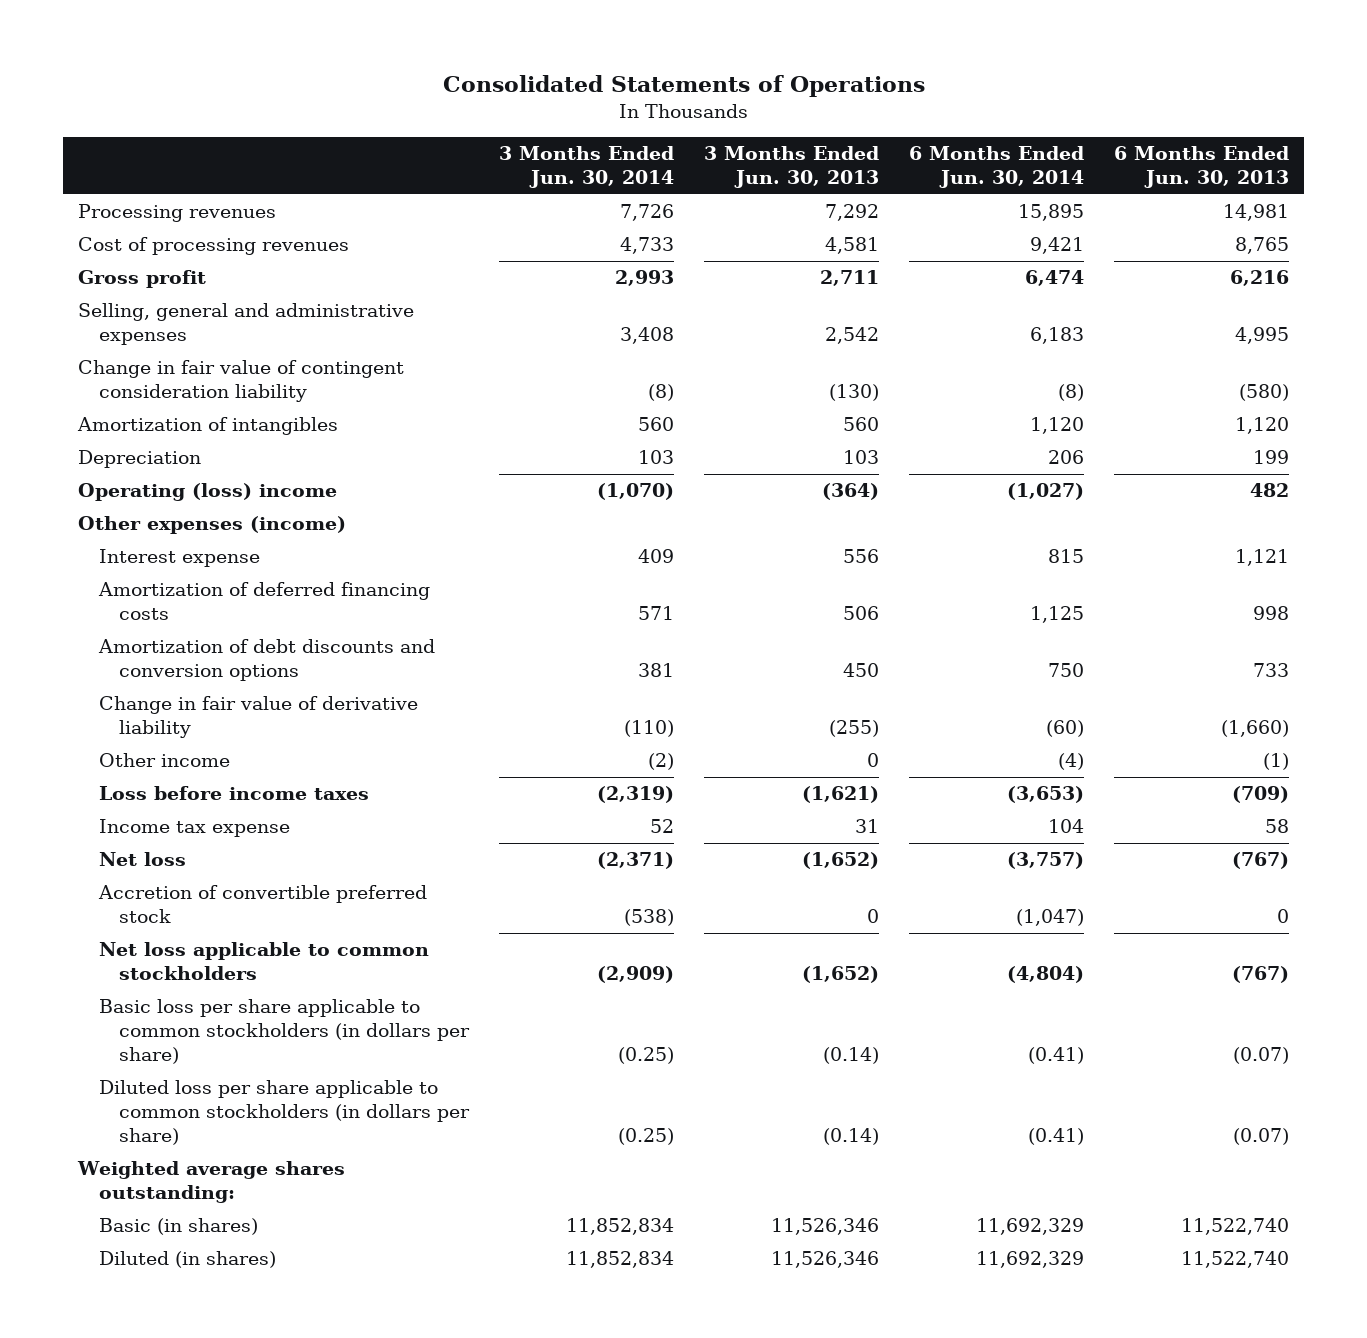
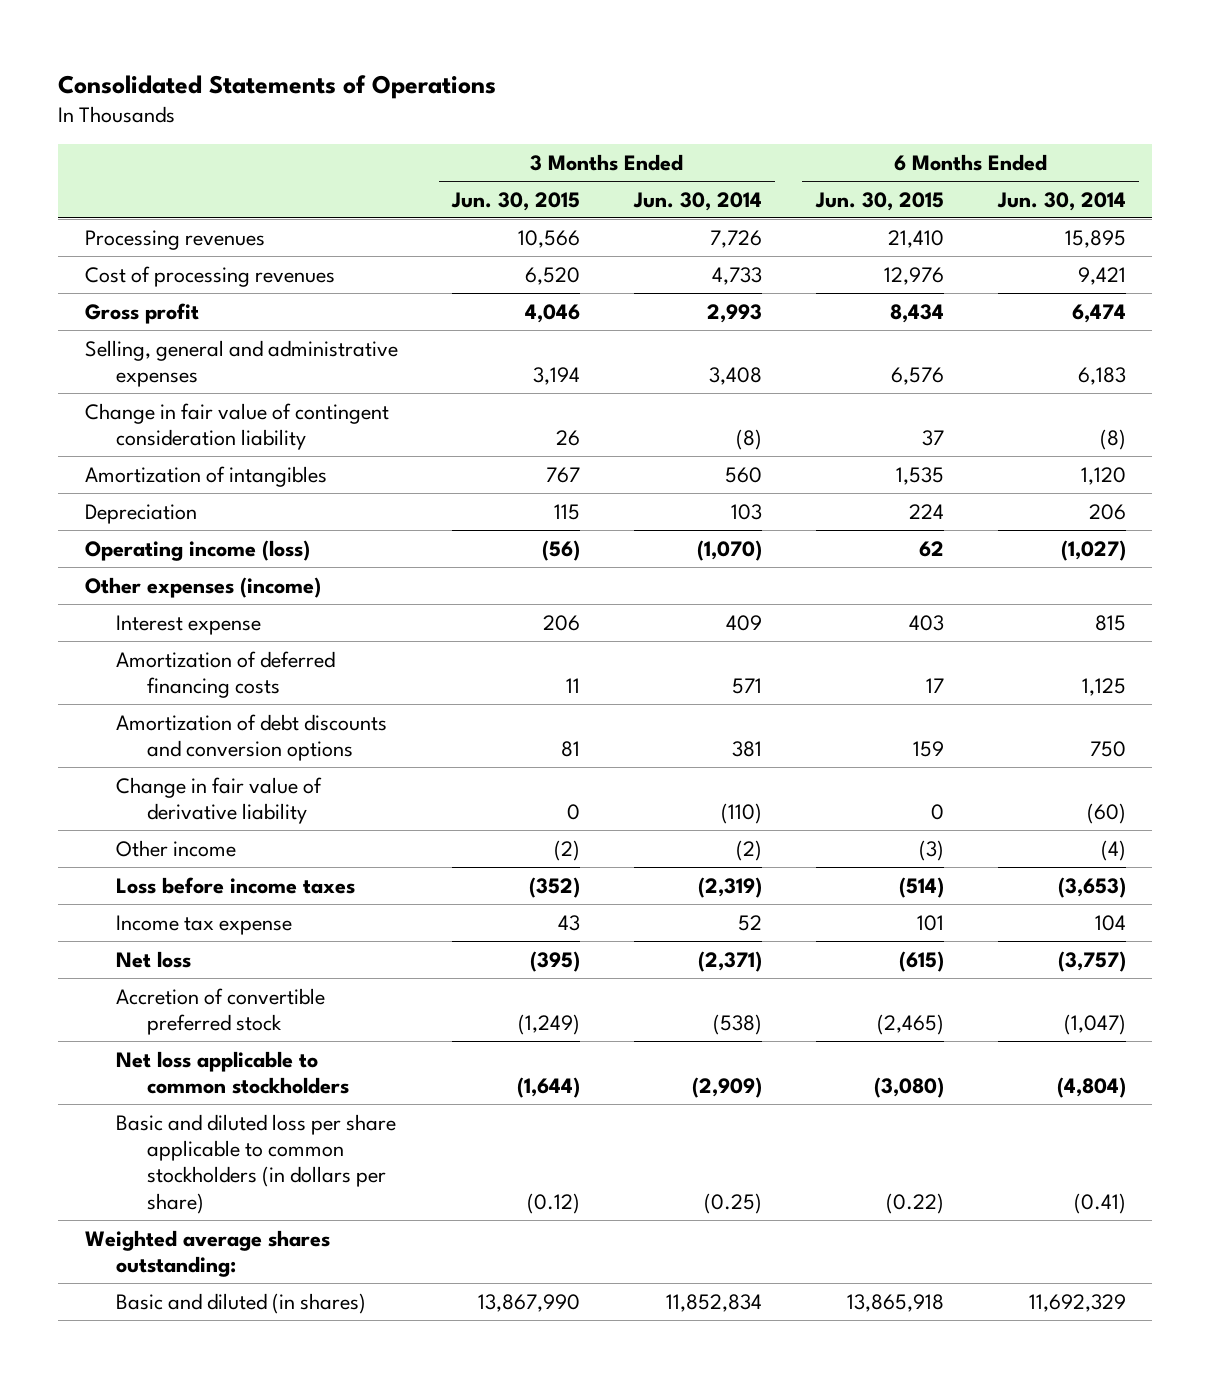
- | 3 Months Ended Jun. 30, 2014 | 3 Months Ended Jun. 30, 2013 | 6 Months Ended Jun. 30, 2014 | 6 Months Ended Jun. 30, 2013
+ | 3 Months Ended Jun. 30, 2015 | 3 Months Ended Jun. 30, 2014 | 6 Months Ended Jun. 30, 2015 | 6 Months Ended Jun. 30, 2014
- Operating (loss) income | (1,070) | (364) | (1,027) | 482
+ Operating income (loss) | (56) | (1,070) | 62 | (1,027)
- Basic loss per share applicable to common stockholders (in dollars per share) | (0.25) | (0.14) | (0.41) | (0.07)
- Diluted loss per share applicable to common stockholders (in dollars per share) | (0.25) | (0.14) | (0.41) | (0.07)
+ Basic and diluted loss per share applicable to common stockholders (in dollars per share) | (0.12) | (0.25) | (0.22) | (0.41)
- Basic (in shares) | 11,852,834 | 11,526,346 | 11,692,329 | 11,522,740
- Diluted (in shares) | 11,852,834 | 11,526,346 | 11,692,329 | 11,522,740
+ Basic and diluted (in shares) | 13,867,990 | 11,852,834 | 13,865,918 | 11,692,329

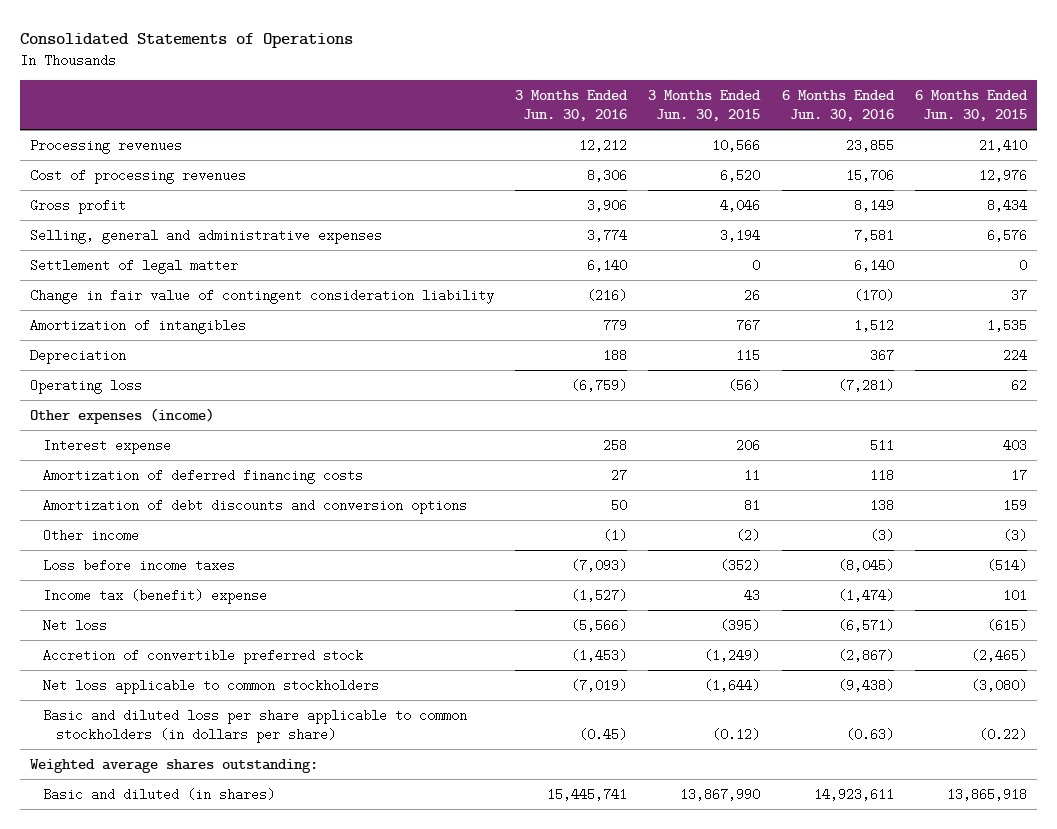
- | 3 Months Ended Jun. 30, 2015 | 3 Months Ended Jun. 30, 2014 | 6 Months Ended Jun. 30, 2015 | 6 Months Ended Jun. 30, 2014
+ | 3 Months Ended Jun. 30, 2016 | 3 Months Ended Jun. 30, 2015 | 6 Months Ended Jun. 30, 2016 | 6 Months Ended Jun. 30, 2015
+ Settlement of legal matter | 6,140 | 0 | 6,140 | 0
- Operating income (loss) | (56) | (1,070) | 62 | (1,027)
+ Operating loss | (6,759) | (56) | (7,281) | 62
- Change in fair value of derivative liability | 0 | (110) | 0 | (60)
- Income tax expense | 43 | 52 | 101 | 104
+ Income tax (benefit) expense | (1,527) | 43 | (1,474) | 101

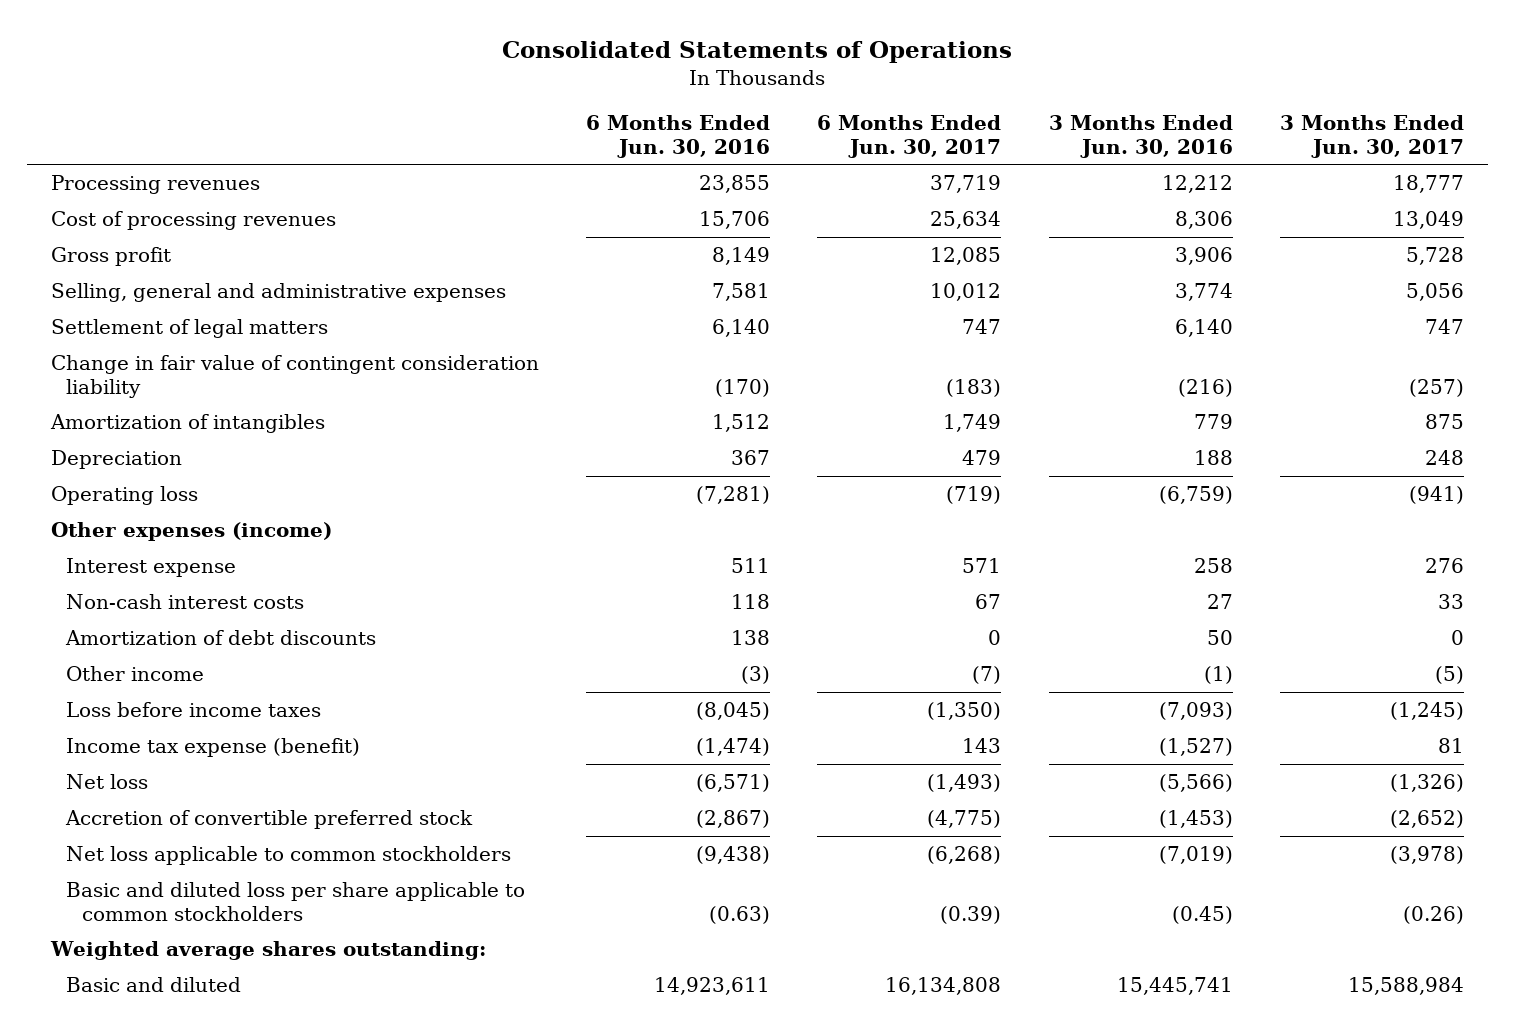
- | 3 Months Ended Jun. 30, 2016 | 3 Months Ended Jun. 30, 2015 | 6 Months Ended Jun. 30, 2016 | 6 Months Ended Jun. 30, 2015
+ | 6 Months Ended Jun. 30, 2016 | 6 Months Ended Jun. 30, 2017 | 3 Months Ended Jun. 30, 2016 | 3 Months Ended Jun. 30, 2017
- Settlement of legal matter | 6,140 | 0 | 6,140 | 0
+ Settlement of legal matters | 6,140 | 747 | 6,140 | 747
- Amortization of deferred financing costs | 27 | 11 | 118 | 17
- Amortization of debt discounts and conversion options | 50 | 81 | 138 | 159
+ Non-cash interest costs | 118 | 67 | 27 | 33
+ Amortization of debt discounts | 138 | 0 | 50 | 0
- Income tax (benefit) expense | (1,527) | 43 | (1,474) | 101
+ Income tax expense (benefit) | (1,474) | 143 | (1,527) | 81
- Basic and diluted loss per share applicable to common stockholders (in dollars per share) | (0.45) | (0.12) | (0.63) | (0.22)
+ Basic and diluted loss per share applicable to common stockholders | (0.63) | (0.39) | (0.45) | (0.26)
- Basic and diluted (in shares) | 15,445,741 | 13,867,990 | 14,923,611 | 13,865,918
+ Basic and diluted | 14,923,611 | 16,134,808 | 15,445,741 | 15,588,984

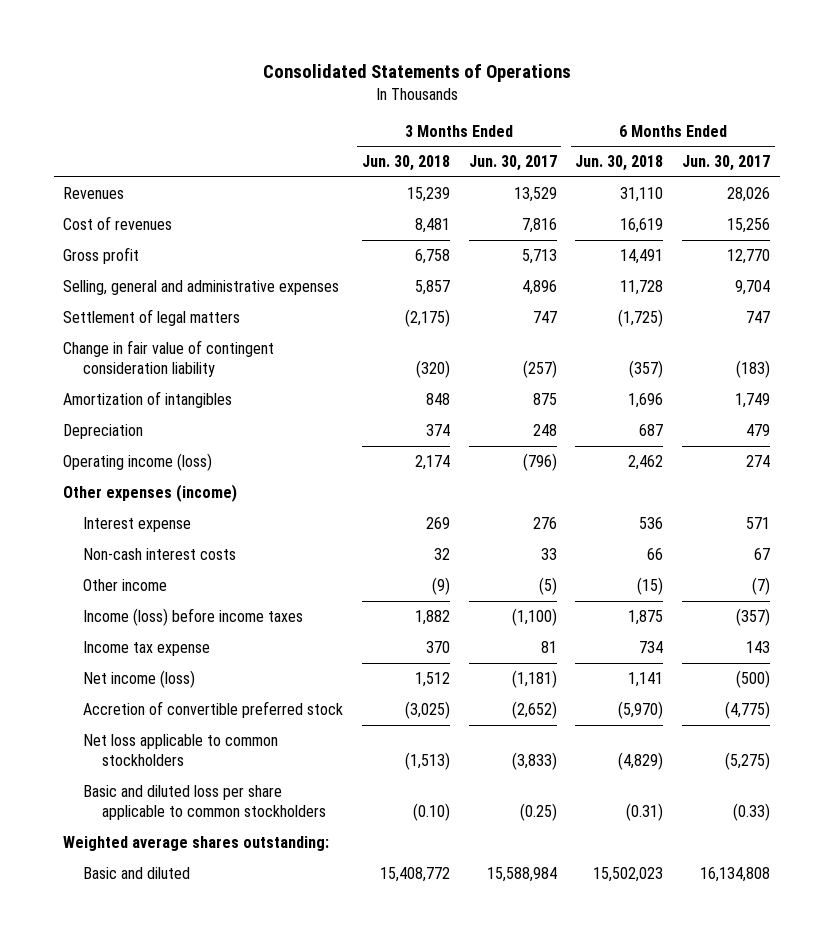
- | 6 Months Ended Jun. 30, 2016 | 6 Months Ended Jun. 30, 2017 | 3 Months Ended Jun. 30, 2016 | 3 Months Ended Jun. 30, 2017
+ | 3 Months Ended Jun. 30, 2018 | 3 Months Ended Jun. 30, 2017 | 6 Months Ended Jun. 30, 2018 | 6 Months Ended Jun. 30, 2017
- Processing revenues | 23,855 | 37,719 | 12,212 | 18,777
- Cost of processing revenues | 15,706 | 25,634 | 8,306 | 13,049
- Gross profit | 8,149 | 12,085 | 3,906 | 5,728
- Selling, general and administrative expenses | 7,581 | 10,012 | 3,774 | 5,056
+ Revenues | 15,239 | 13,529 | 31,110 | 28,026
+ Cost of revenues | 8,481 | 7,816 | 16,619 | 15,256
+ Gross profit | 6,758 | 5,713 | 14,491 | 12,770
+ Selling, general and administrative expenses | 5,857 | 4,896 | 11,728 | 9,704
- Operating loss | (7,281) | (719) | (6,759) | (941)
+ Operating income (loss) | 2,174 | (796) | 2,462 | 274
- Amortization of debt discounts | 138 | 0 | 50 | 0
- Loss before income taxes | (8,045) | (1,350) | (7,093) | (1,245)
- Income tax expense (benefit) | (1,474) | 143 | (1,527) | 81
- Net loss | (6,571) | (1,493) | (5,566) | (1,326)
+ Income (loss) before income taxes | 1,882 | (1,100) | 1,875 | (357)
+ Income tax expense | 370 | 81 | 734 | 143
+ Net income (loss) | 1,512 | (1,181) | 1,141 | (500)
- Net loss applicable to common stockholders | (9,438) | (6,268) | (7,019) | (3,978)
- Basic and diluted loss per share applicable to common stockholders | (0.63) | (0.39) | (0.45) | (0.26)
+ Net loss applicable to common stockholders | (1,513) | (3,833) | (4,829) | (5,275)
+ Basic and diluted loss per share applicable to common stockholders | (0.10) | (0.25) | (0.31) | (0.33)

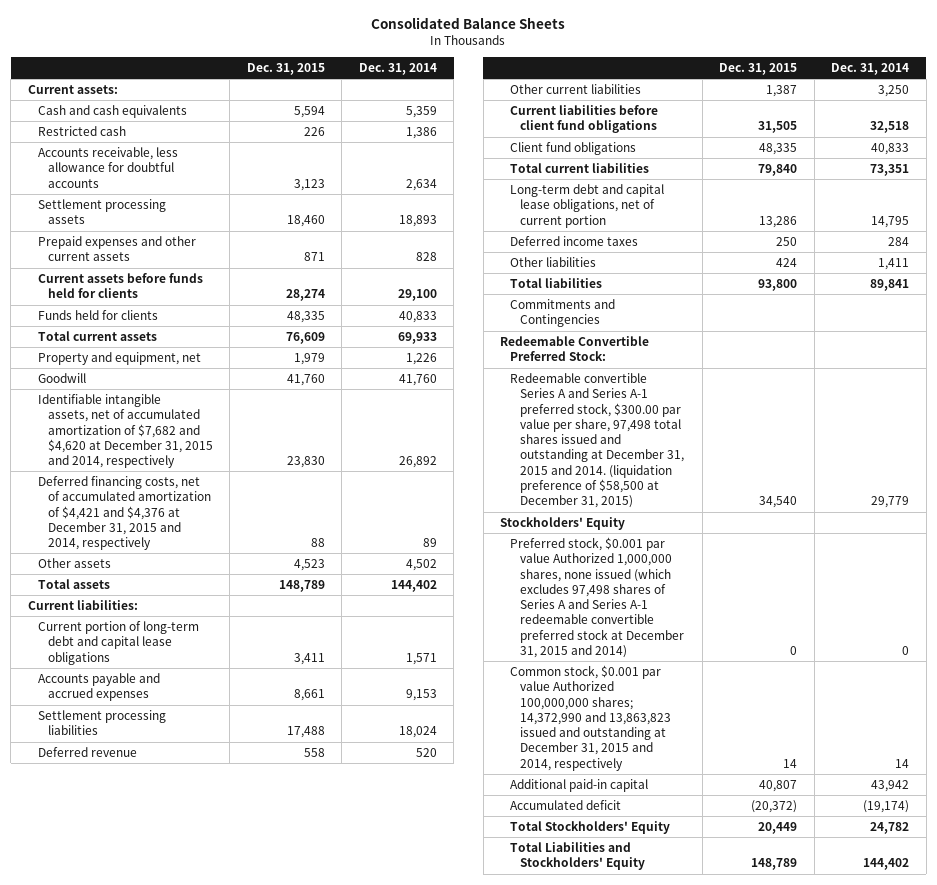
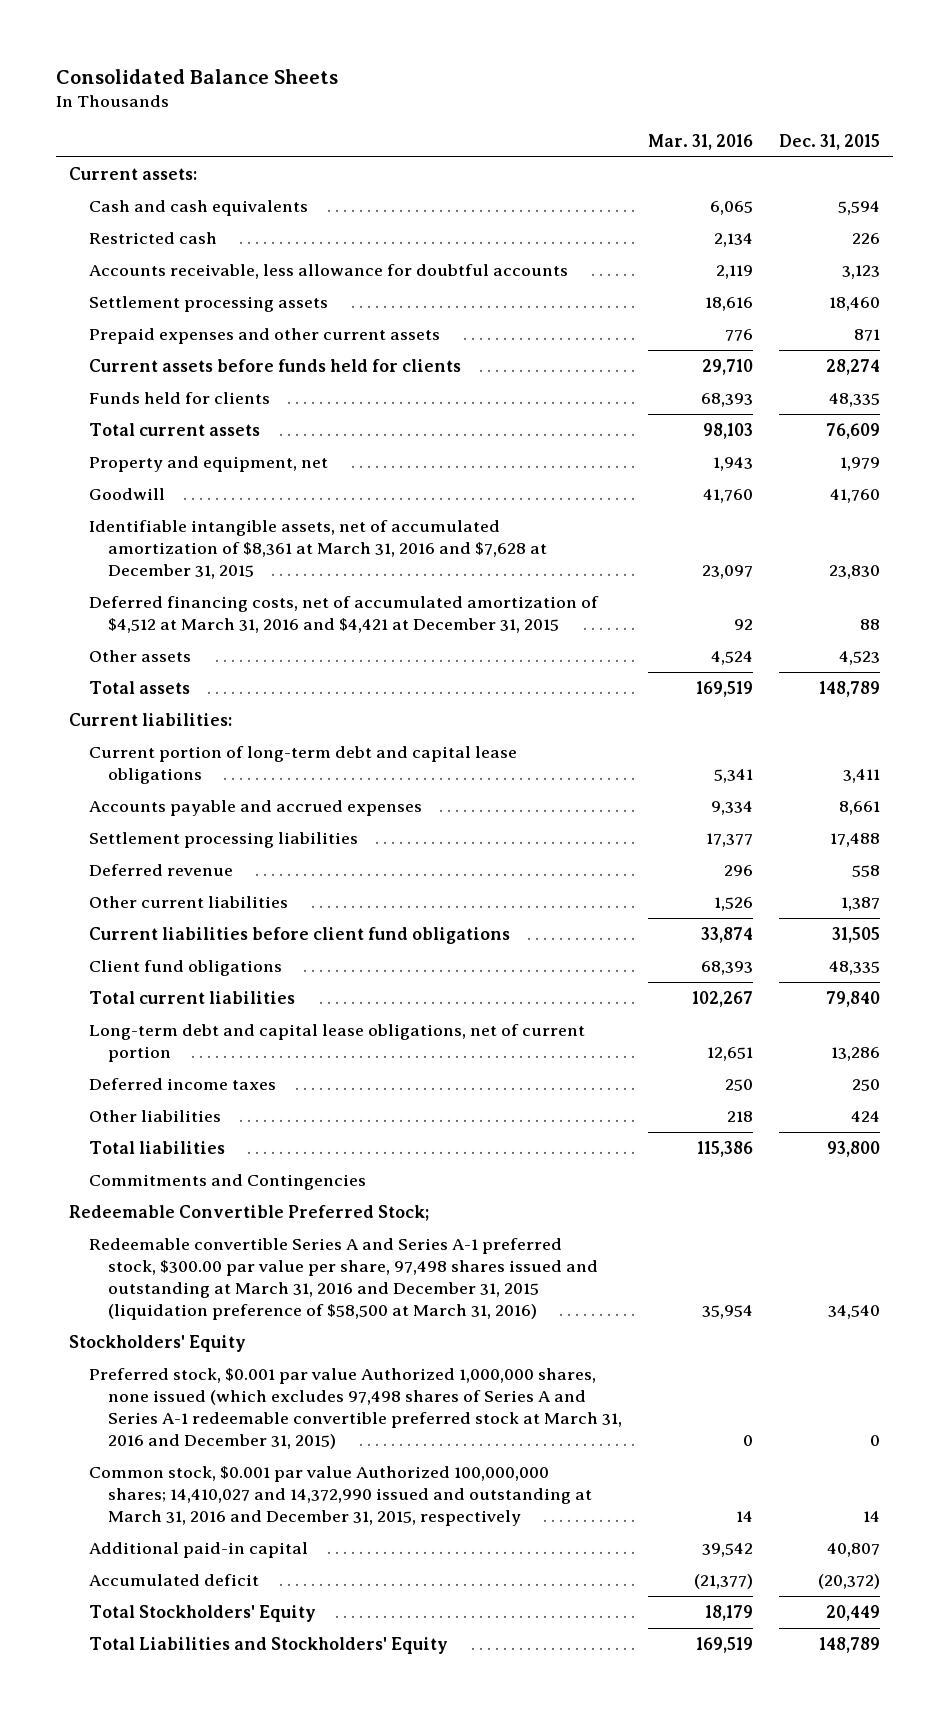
- | Dec. 31, 2015 | Dec. 31, 2014
+ | Mar. 31, 2016 | Dec. 31, 2015
- Identifiable intangible assets, net of accumulated amortization of $7,682 and $4,620 at December 31, 2015 and 2014, respectively | 23,830 | 26,892
- Deferred financing costs, net of accumulated amortization of $4,421 and $4,376 at December 31, 2015 and 2014, respectively | 88 | 89
+ Identifiable intangible assets, net of accumulated amortization of $8,361 at March 31, 2016 and $7,628 at December 31, 2015 | 23,097 | 23,830
+ Deferred financing costs, net of accumulated amortization of $4,512 at March 31, 2016 and $4,421 at December 31, 2015 | 92 | 88
- Redeemable Convertible Preferred Stock:
- Redeemable convertible Series A and Series A-1 preferred stock, $300.00 par value per share, 97,498 total shares issued and outstanding at December 31, 2015 and 2014. (liquidation preference of $58,500 at December 31, 2015) | 34,540 | 29,779
+ Redeemable Convertible Preferred Stock;
+ Redeemable convertible Series A and Series A-1 preferred stock, $300.00 par value per share, 97,498 shares issued and outstanding at March 31, 2016 and December 31, 2015 (liquidation preference of $58,500 at March 31, 2016) | 35,954 | 34,540
- Preferred stock, $0.001 par value Authorized 1,000,000 shares, none issued (which excludes 97,498 shares of Series A and Series A-1 redeemable convertible preferred stock at December 31, 2015 and 2014) | 0 | 0
- Common stock, $0.001 par value Authorized 100,000,000 shares; 14,372,990 and 13,863,823 issued and outstanding at December 31, 2015 and 2014, respectively | 14 | 14
+ Preferred stock, $0.001 par value Authorized 1,000,000 shares, none issued (which excludes 97,498 shares of Series A and Series A-1 redeemable convertible preferred stock at March 31, 2016 and December 31, 2015) | 0 | 0
+ Common stock, $0.001 par value Authorized 100,000,000 shares; 14,410,027 and 14,372,990 issued and outstanding at March 31, 2016 and December 31, 2015, respectively | 14 | 14

